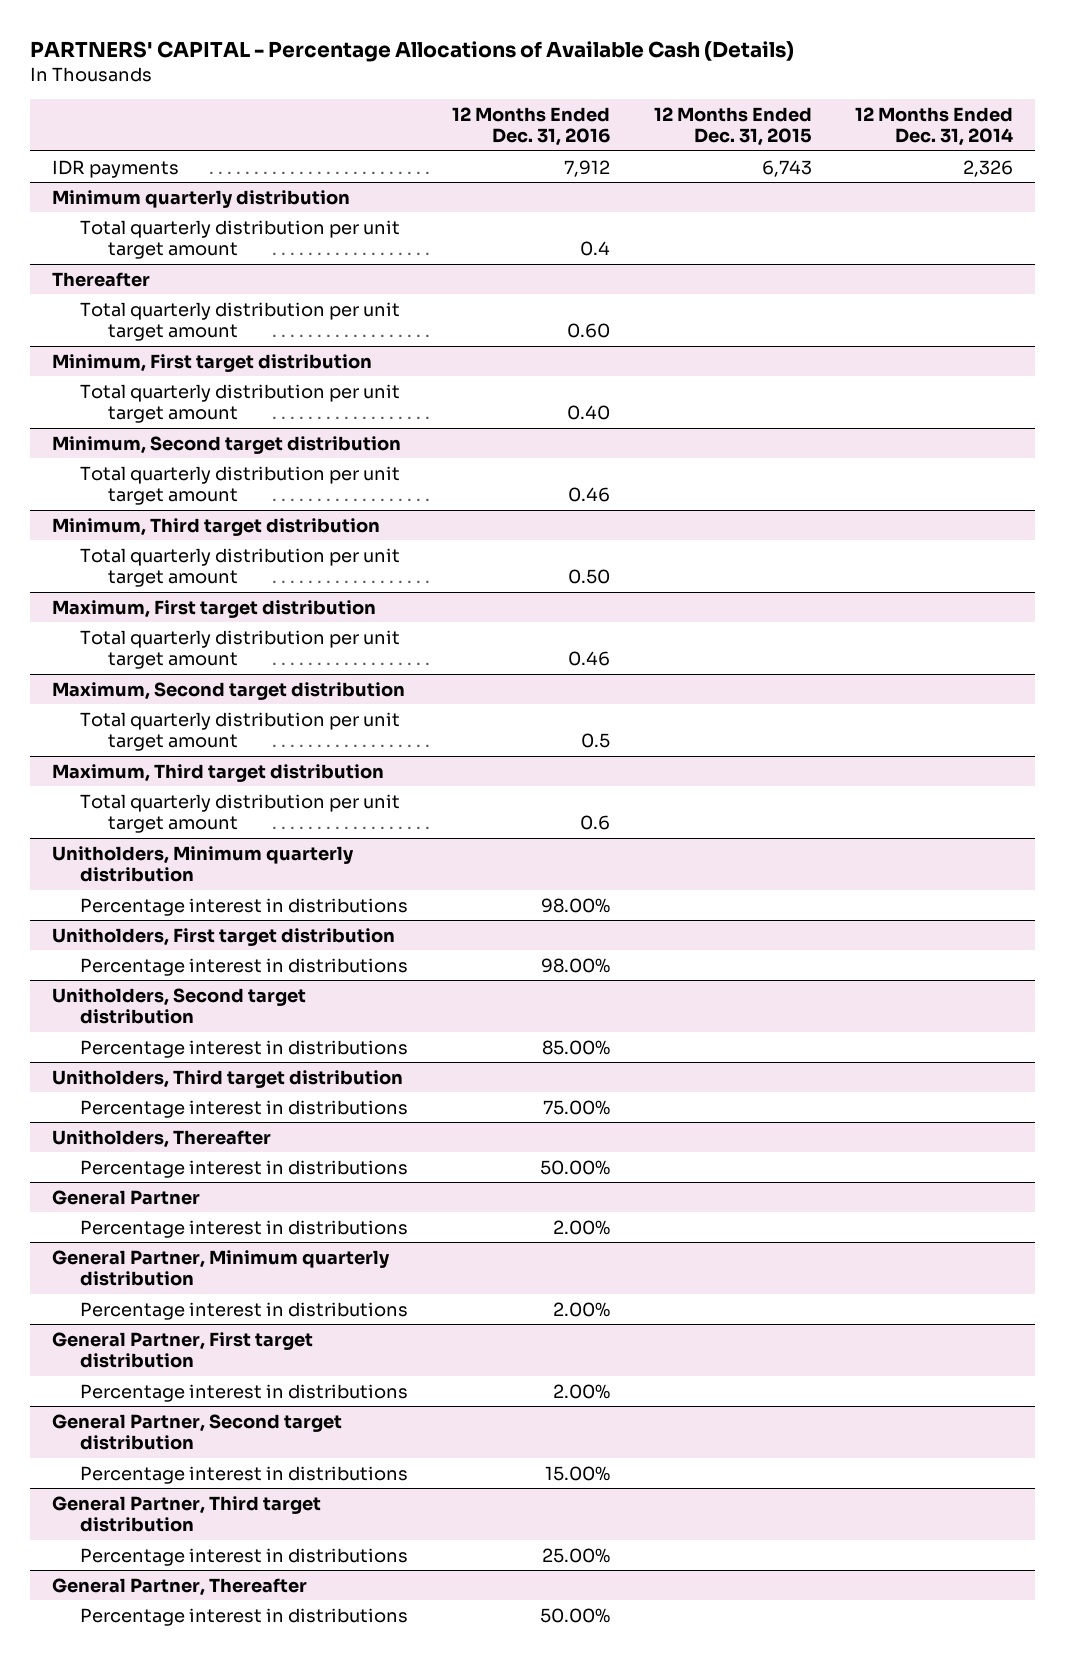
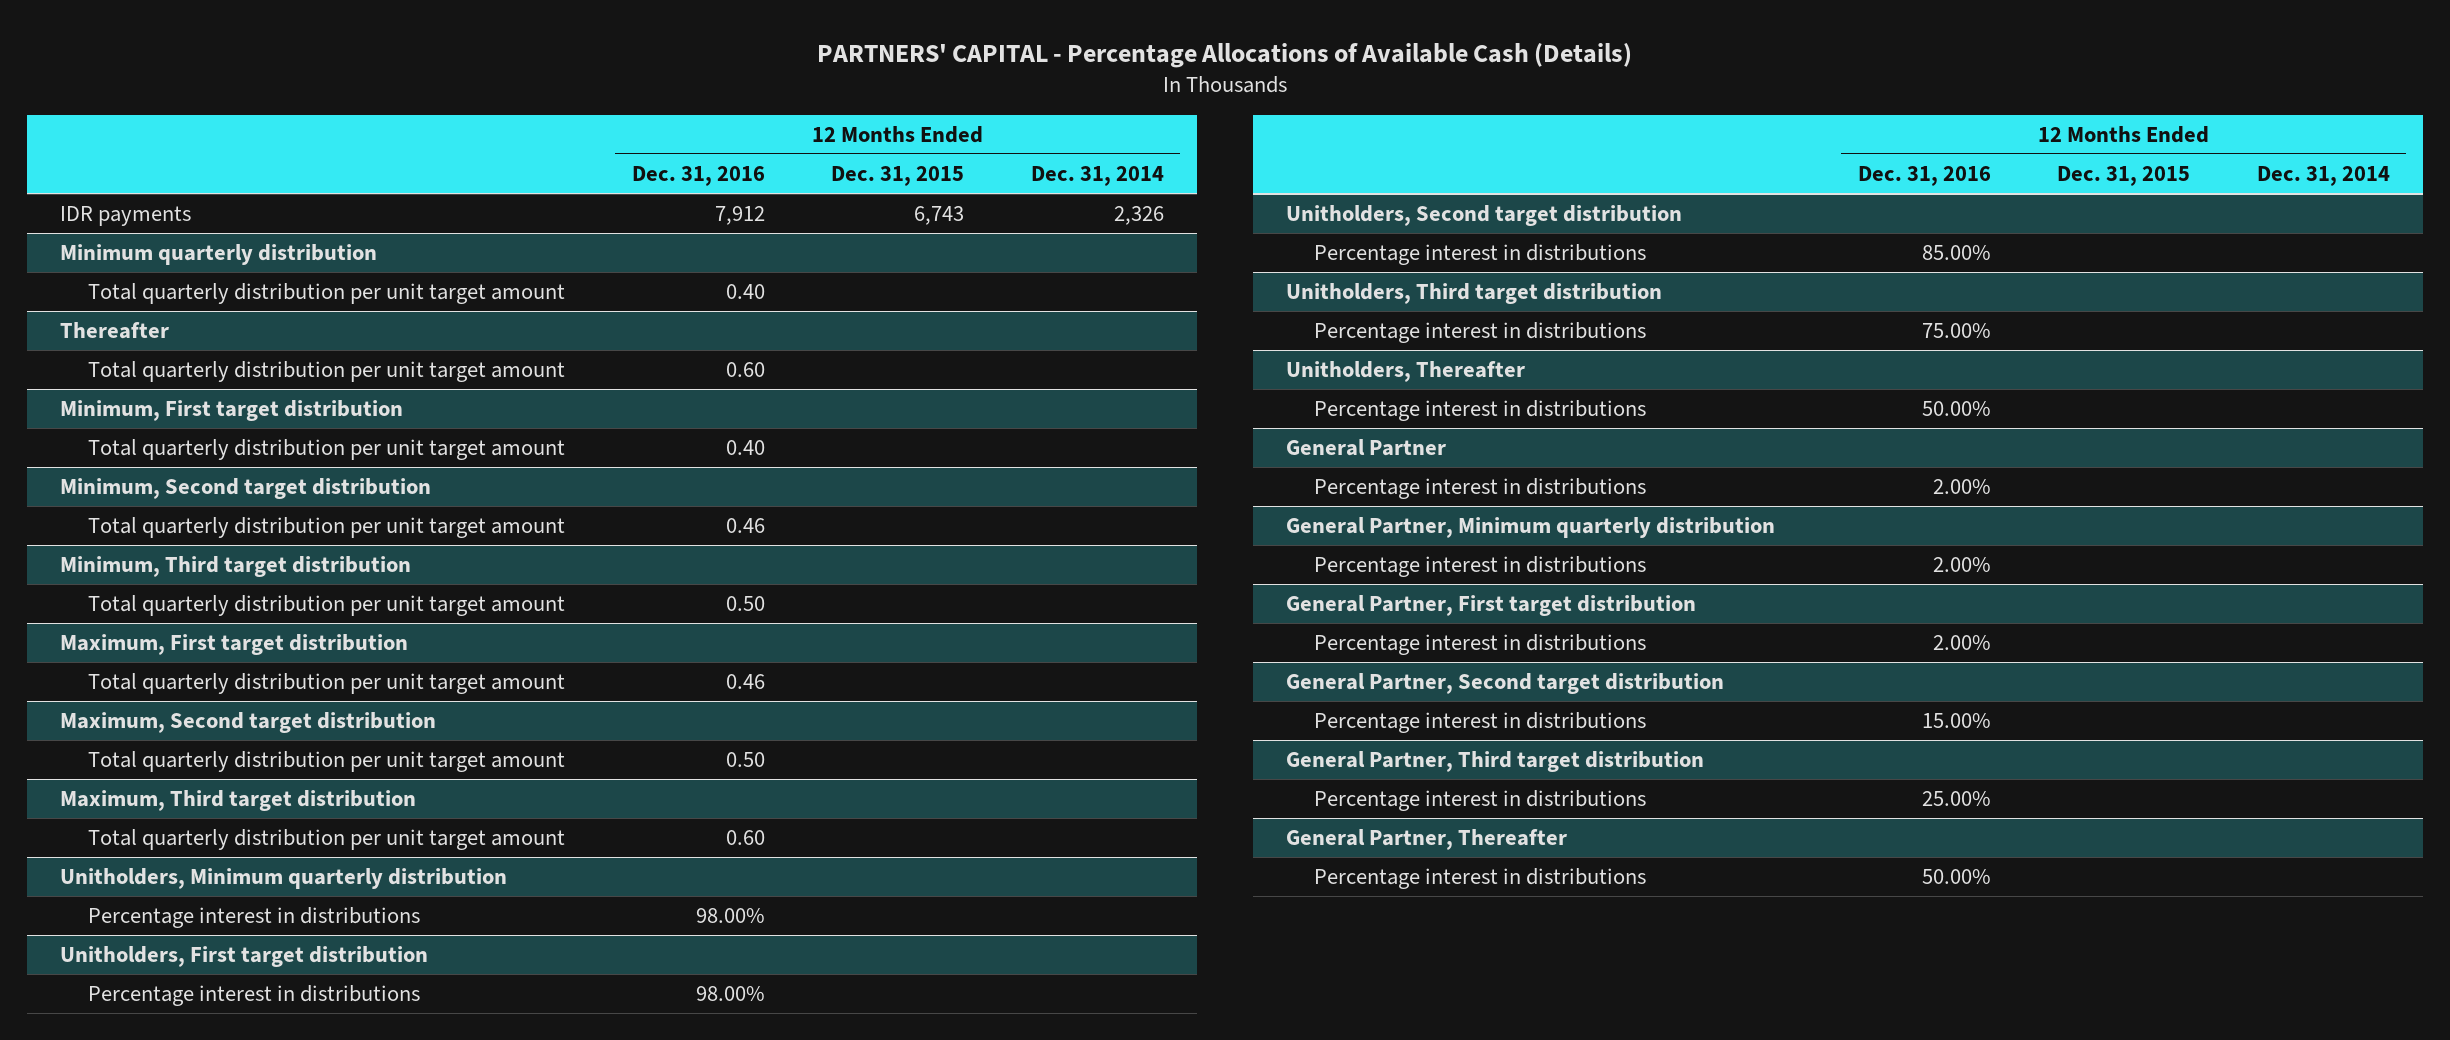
@ Minimum quarterly distribution
- Total quarterly distribution per unit target amount | 0.4 | |
+ Total quarterly distribution per unit target amount | 0.40 | |
@ Maximum, Second target distribution
- Total quarterly distribution per unit target amount | 0.5 | |
+ Total quarterly distribution per unit target amount | 0.50 | |
@ Maximum, Third target distribution
- Total quarterly distribution per unit target amount | 0.6 | |
+ Total quarterly distribution per unit target amount | 0.60 | |

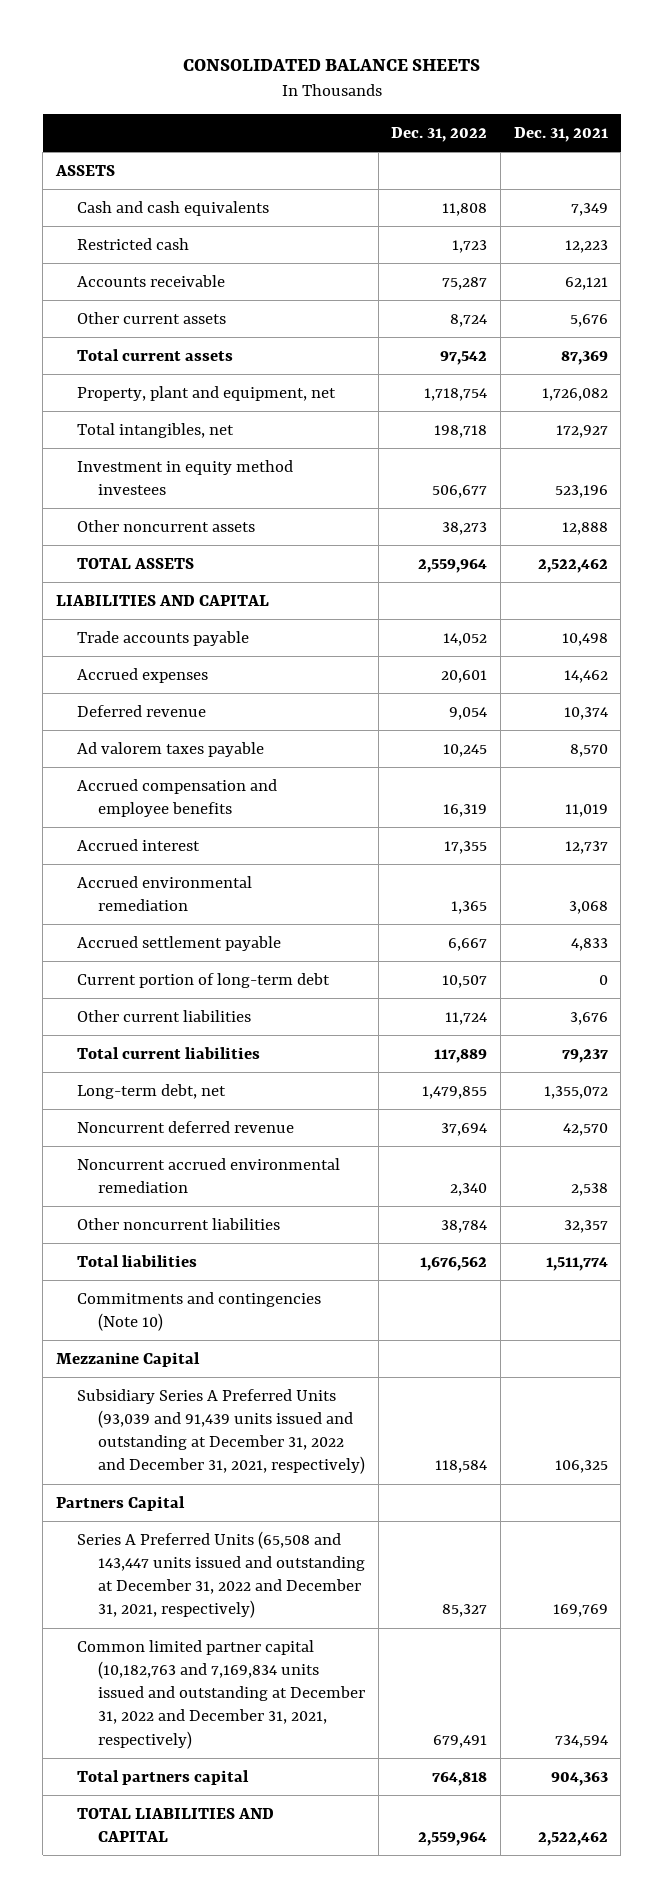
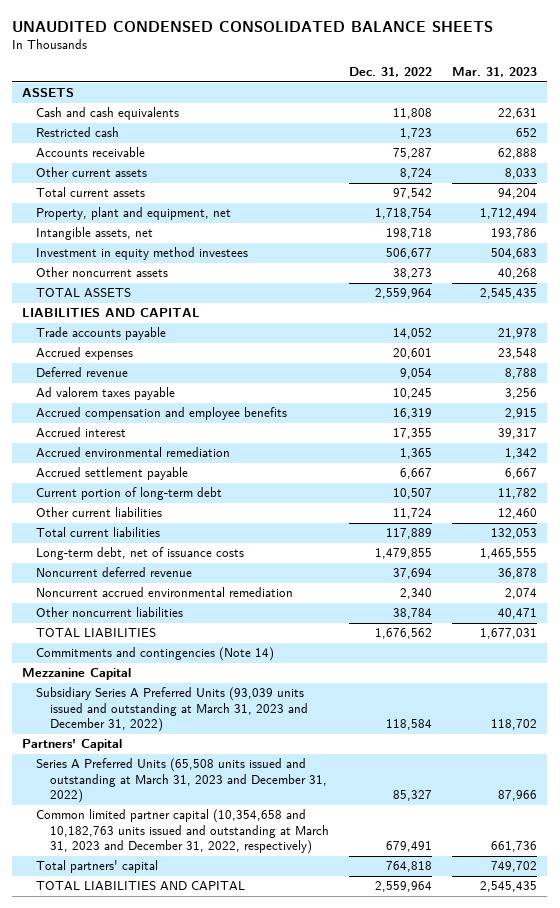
- CONSOLIDATED BALANCE SHEETS
+ UNAUDITED CONDENSED CONSOLIDATED BALANCE SHEETS
- | Dec. 31, 2022 | Dec. 31, 2021
+ | Dec. 31, 2022 | Mar. 31, 2023
- Total intangibles, net | 198,718 | 172,927
+ Intangible assets, net | 198,718 | 193,786
- Long-term debt, net | 1,479,855 | 1,355,072
+ Long-term debt, net of issuance costs | 1,479,855 | 1,465,555
- Total liabilities | 1,676,562 | 1,511,774
- Commitments and contingencies (Note 10)
+ TOTAL LIABILITIES | 1,676,562 | 1,677,031
+ Commitments and contingencies (Note 14)
- Subsidiary Series A Preferred Units (93,039 and 91,439 units issued and outstanding at December 31, 2022 and December 31, 2021, respectively) | 118,584 | 106,325
- Partners Capital
- Series A Preferred Units (65,508 and 143,447 units issued and outstanding at December 31, 2022 and December 31, 2021, respectively) | 85,327 | 169,769
- Common limited partner capital (10,182,763 and 7,169,834 units issued and outstanding at December 31, 2022 and December 31, 2021, respectively) | 679,491 | 734,594
- Total partners capital | 764,818 | 904,363
+ Subsidiary Series A Preferred Units (93,039 units issued and outstanding at March 31, 2023 and December 31, 2022) | 118,584 | 118,702
+ Partners' Capital
+ Series A Preferred Units (65,508 units issued and outstanding at March 31, 2023 and December 31, 2022) | 85,327 | 87,966
+ Common limited partner capital (10,354,658 and 10,182,763 units issued and outstanding at March 31, 2023 and December 31, 2022, respectively) | 679,491 | 661,736
+ Total partners' capital | 764,818 | 749,702

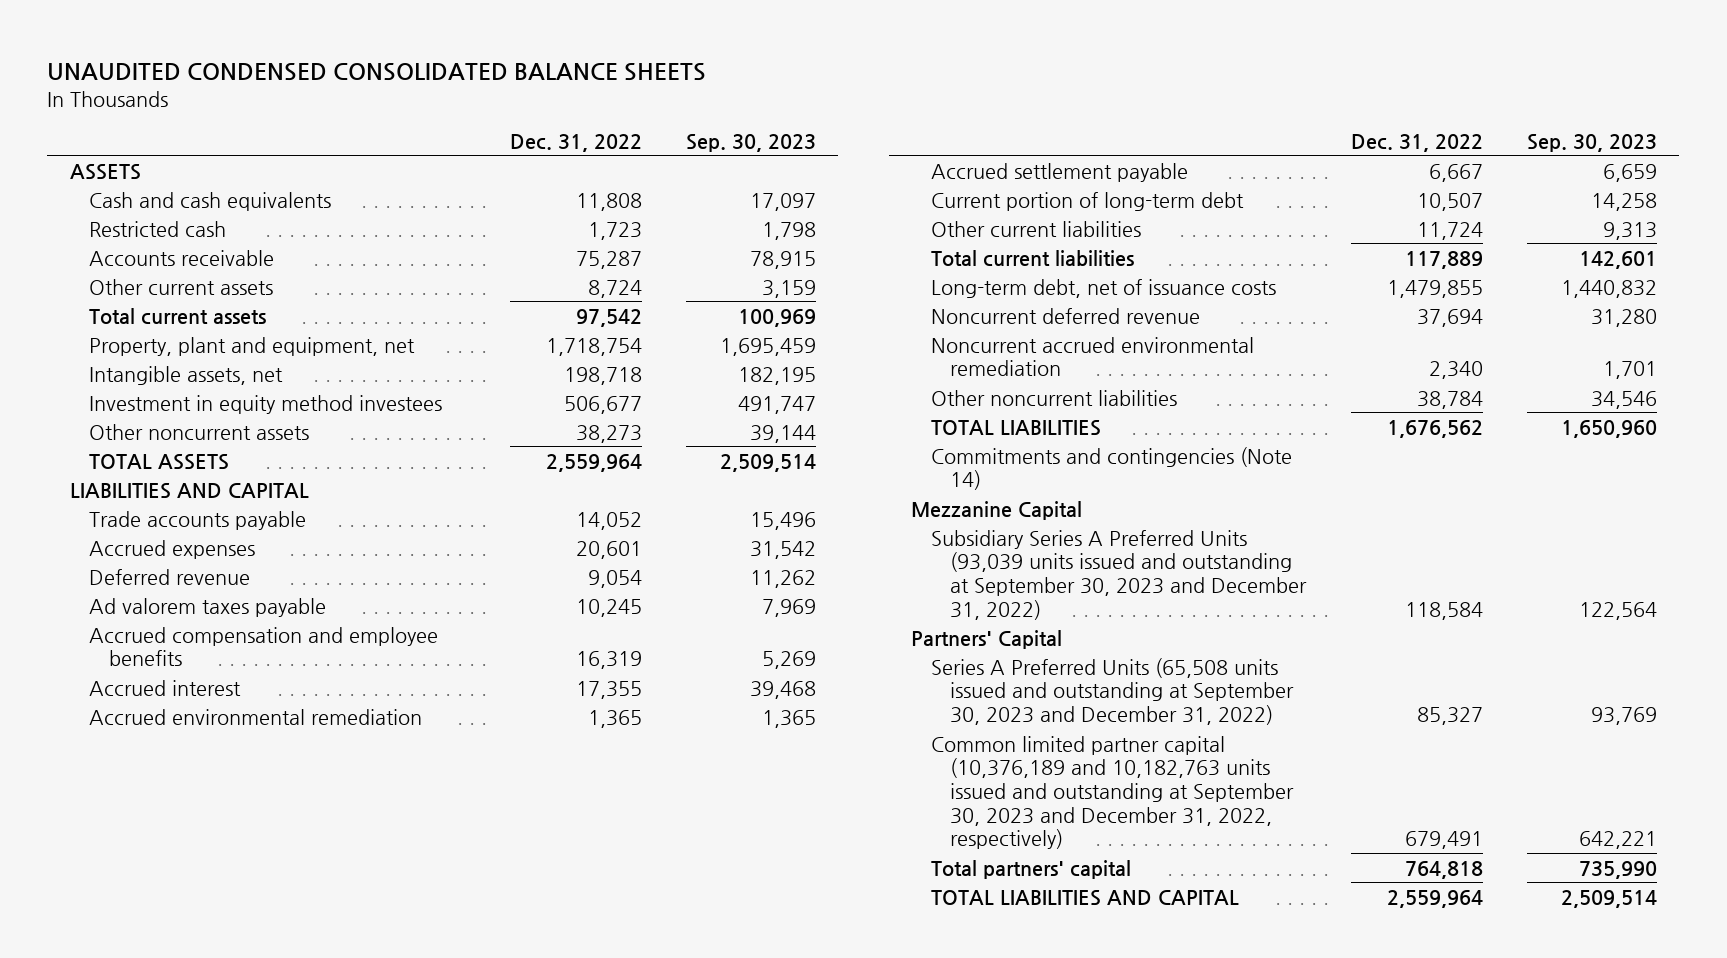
- | Dec. 31, 2022 | Mar. 31, 2023
+ | Dec. 31, 2022 | Sep. 30, 2023
- Subsidiary Series A Preferred Units (93,039 units issued and outstanding at March 31, 2023 and December 31, 2022) | 118,584 | 118,702
+ Subsidiary Series A Preferred Units (93,039 units issued and outstanding at September 30, 2023 and December 31, 2022) | 118,584 | 122,564
- Series A Preferred Units (65,508 units issued and outstanding at March 31, 2023 and December 31, 2022) | 85,327 | 87,966
- Common limited partner capital (10,354,658 and 10,182,763 units issued and outstanding at March 31, 2023 and December 31, 2022, respectively) | 679,491 | 661,736
+ Series A Preferred Units (65,508 units issued and outstanding at September 30, 2023 and December 31, 2022) | 85,327 | 93,769
+ Common limited partner capital (10,376,189 and 10,182,763 units issued and outstanding at September 30, 2023 and December 31, 2022, respectively) | 679,491 | 642,221

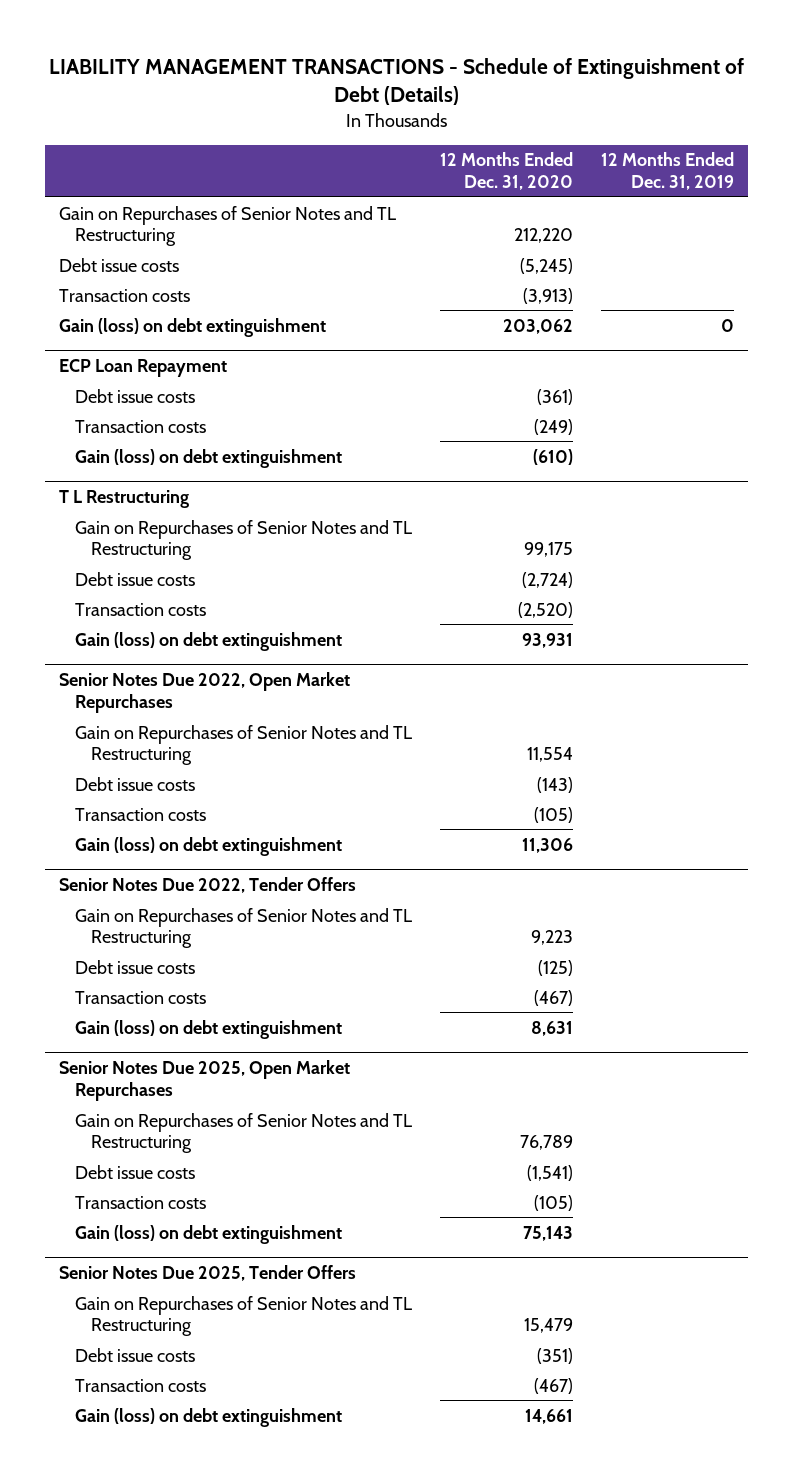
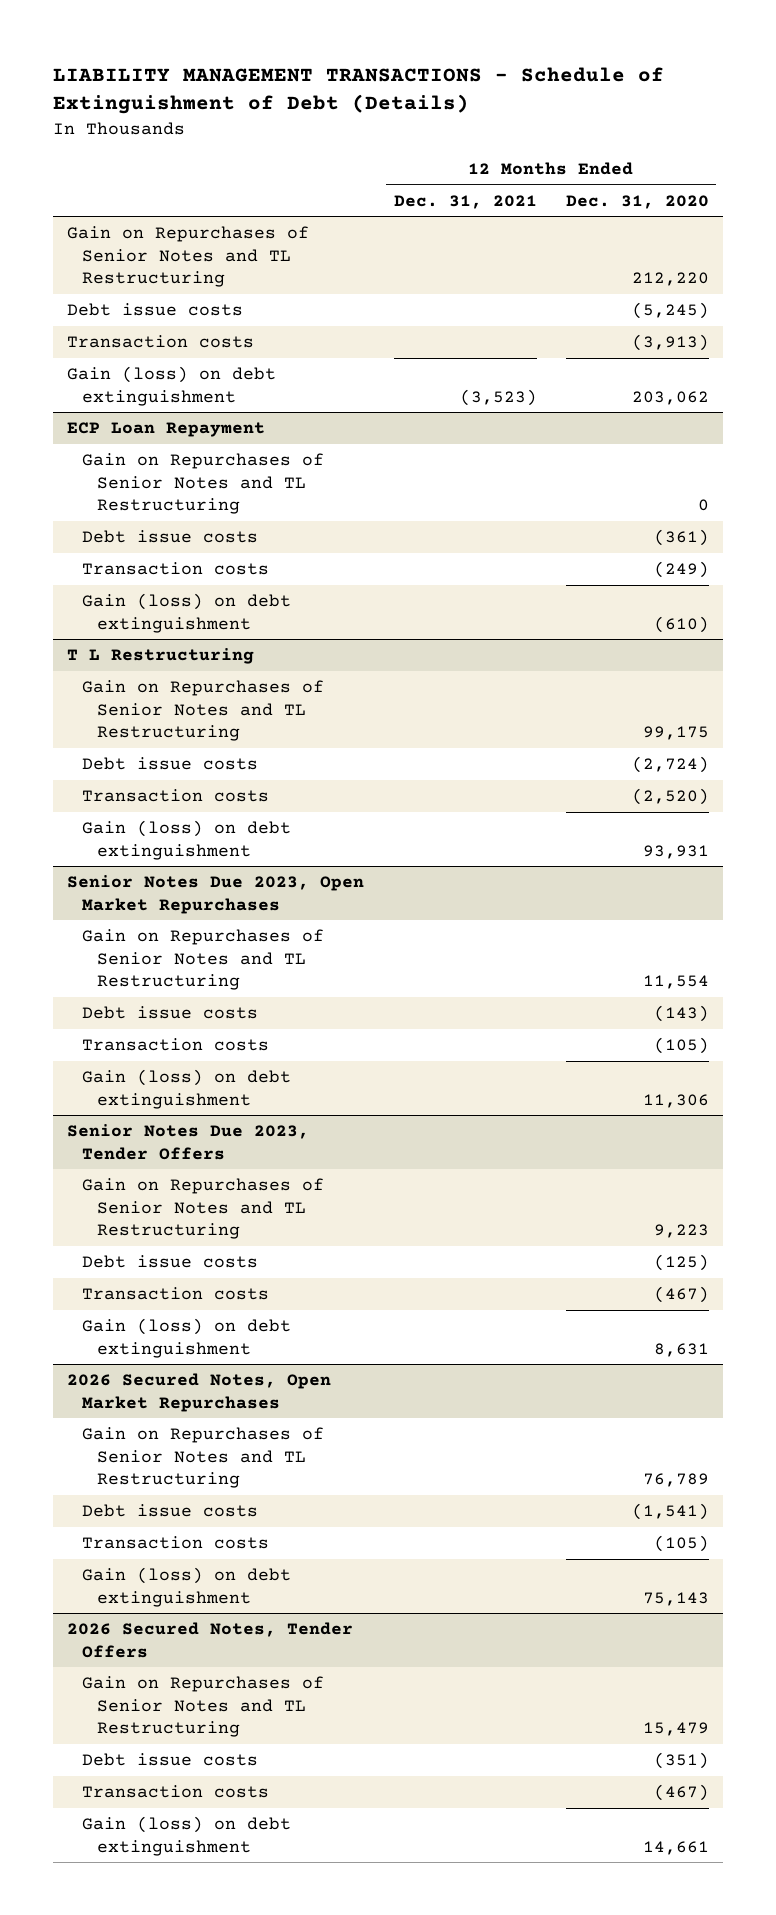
- | 12 Months Ended Dec. 31, 2020 | 12 Months Ended Dec. 31, 2019
+ | 12 Months Ended Dec. 31, 2021 | 12 Months Ended Dec. 31, 2020
@ ECP Loan Repayment
+ Gain on Repurchases of Senior Notes and TL Restructuring | | 0
- Senior Notes Due 2022, Open Market Repurchases
+ Senior Notes Due 2023, Open Market Repurchases
- Senior Notes Due 2022, Tender Offers
+ Senior Notes Due 2023, Tender Offers
- Senior Notes Due 2025, Open Market Repurchases
+ 2026 Secured Notes, Open Market Repurchases
- Senior Notes Due 2025, Tender Offers
+ 2026 Secured Notes, Tender Offers

